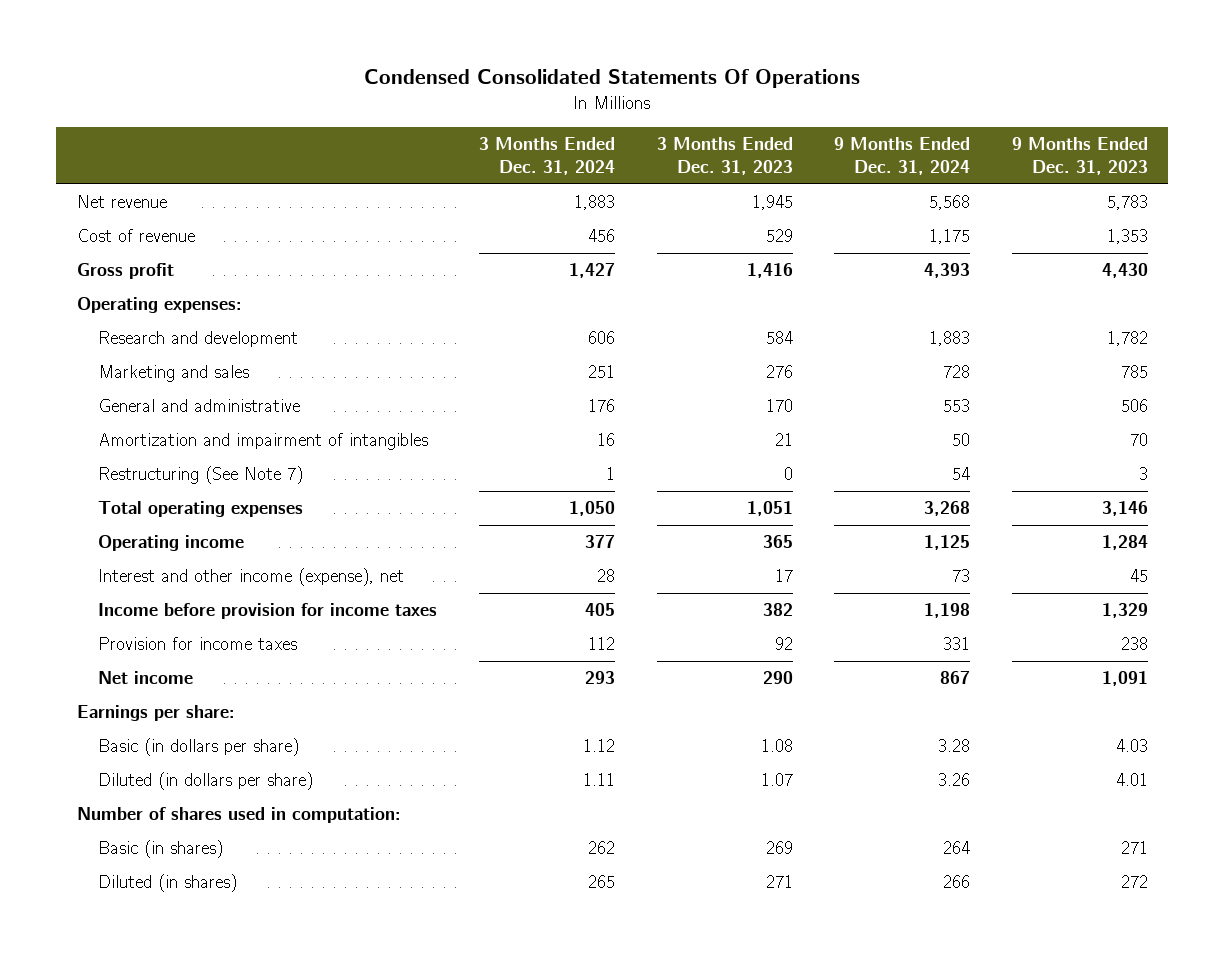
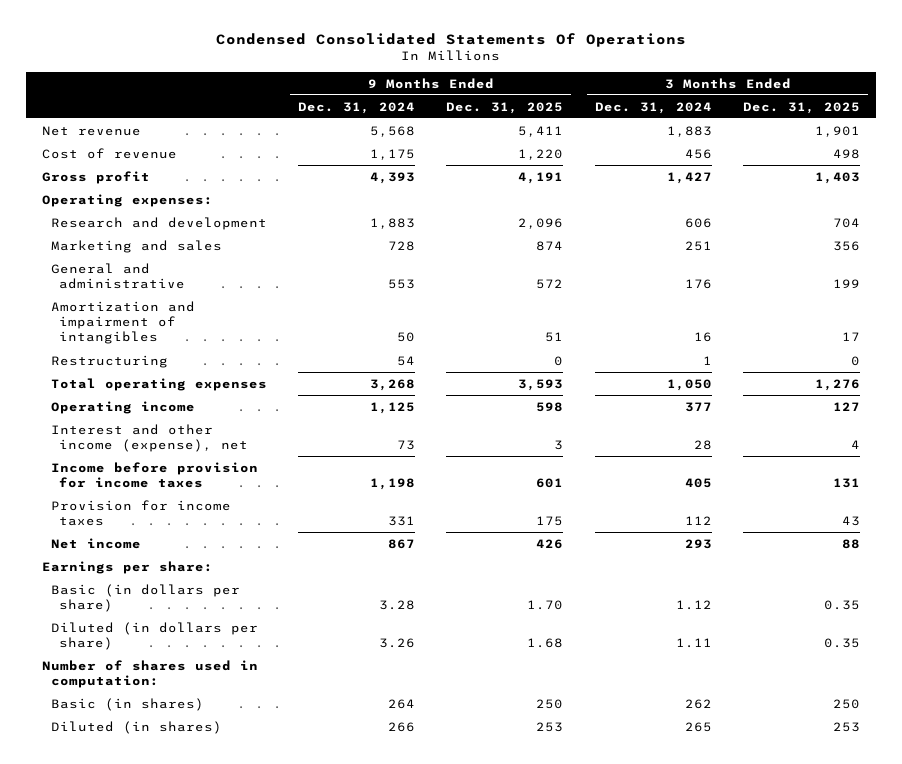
- | 3 Months Ended Dec. 31, 2024 | 3 Months Ended Dec. 31, 2023 | 9 Months Ended Dec. 31, 2024 | 9 Months Ended Dec. 31, 2023
+ | 9 Months Ended Dec. 31, 2024 | 9 Months Ended Dec. 31, 2025 | 3 Months Ended Dec. 31, 2024 | 3 Months Ended Dec. 31, 2025
- Restructuring (See Note 7) | 1 | 0 | 54 | 3
+ Restructuring | 54 | 0 | 1 | 0

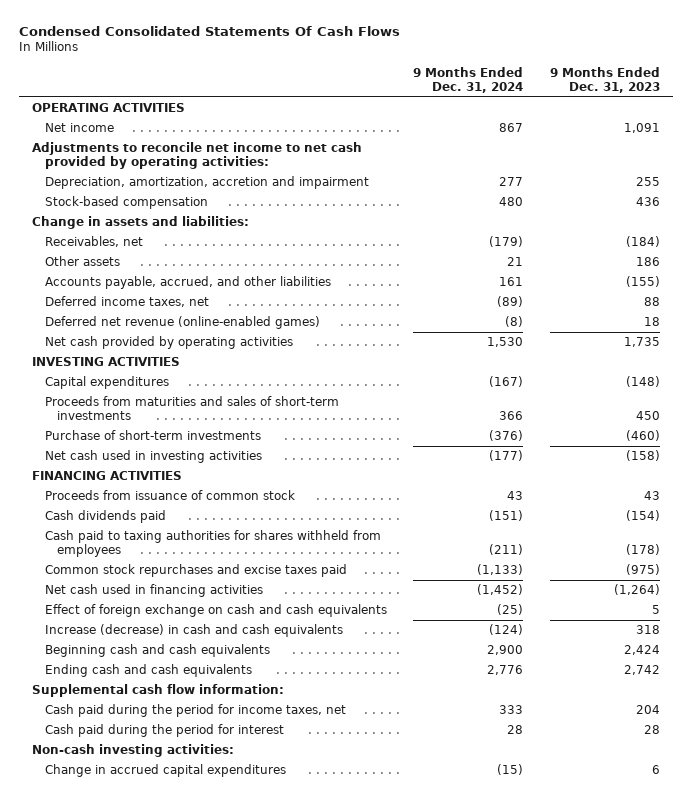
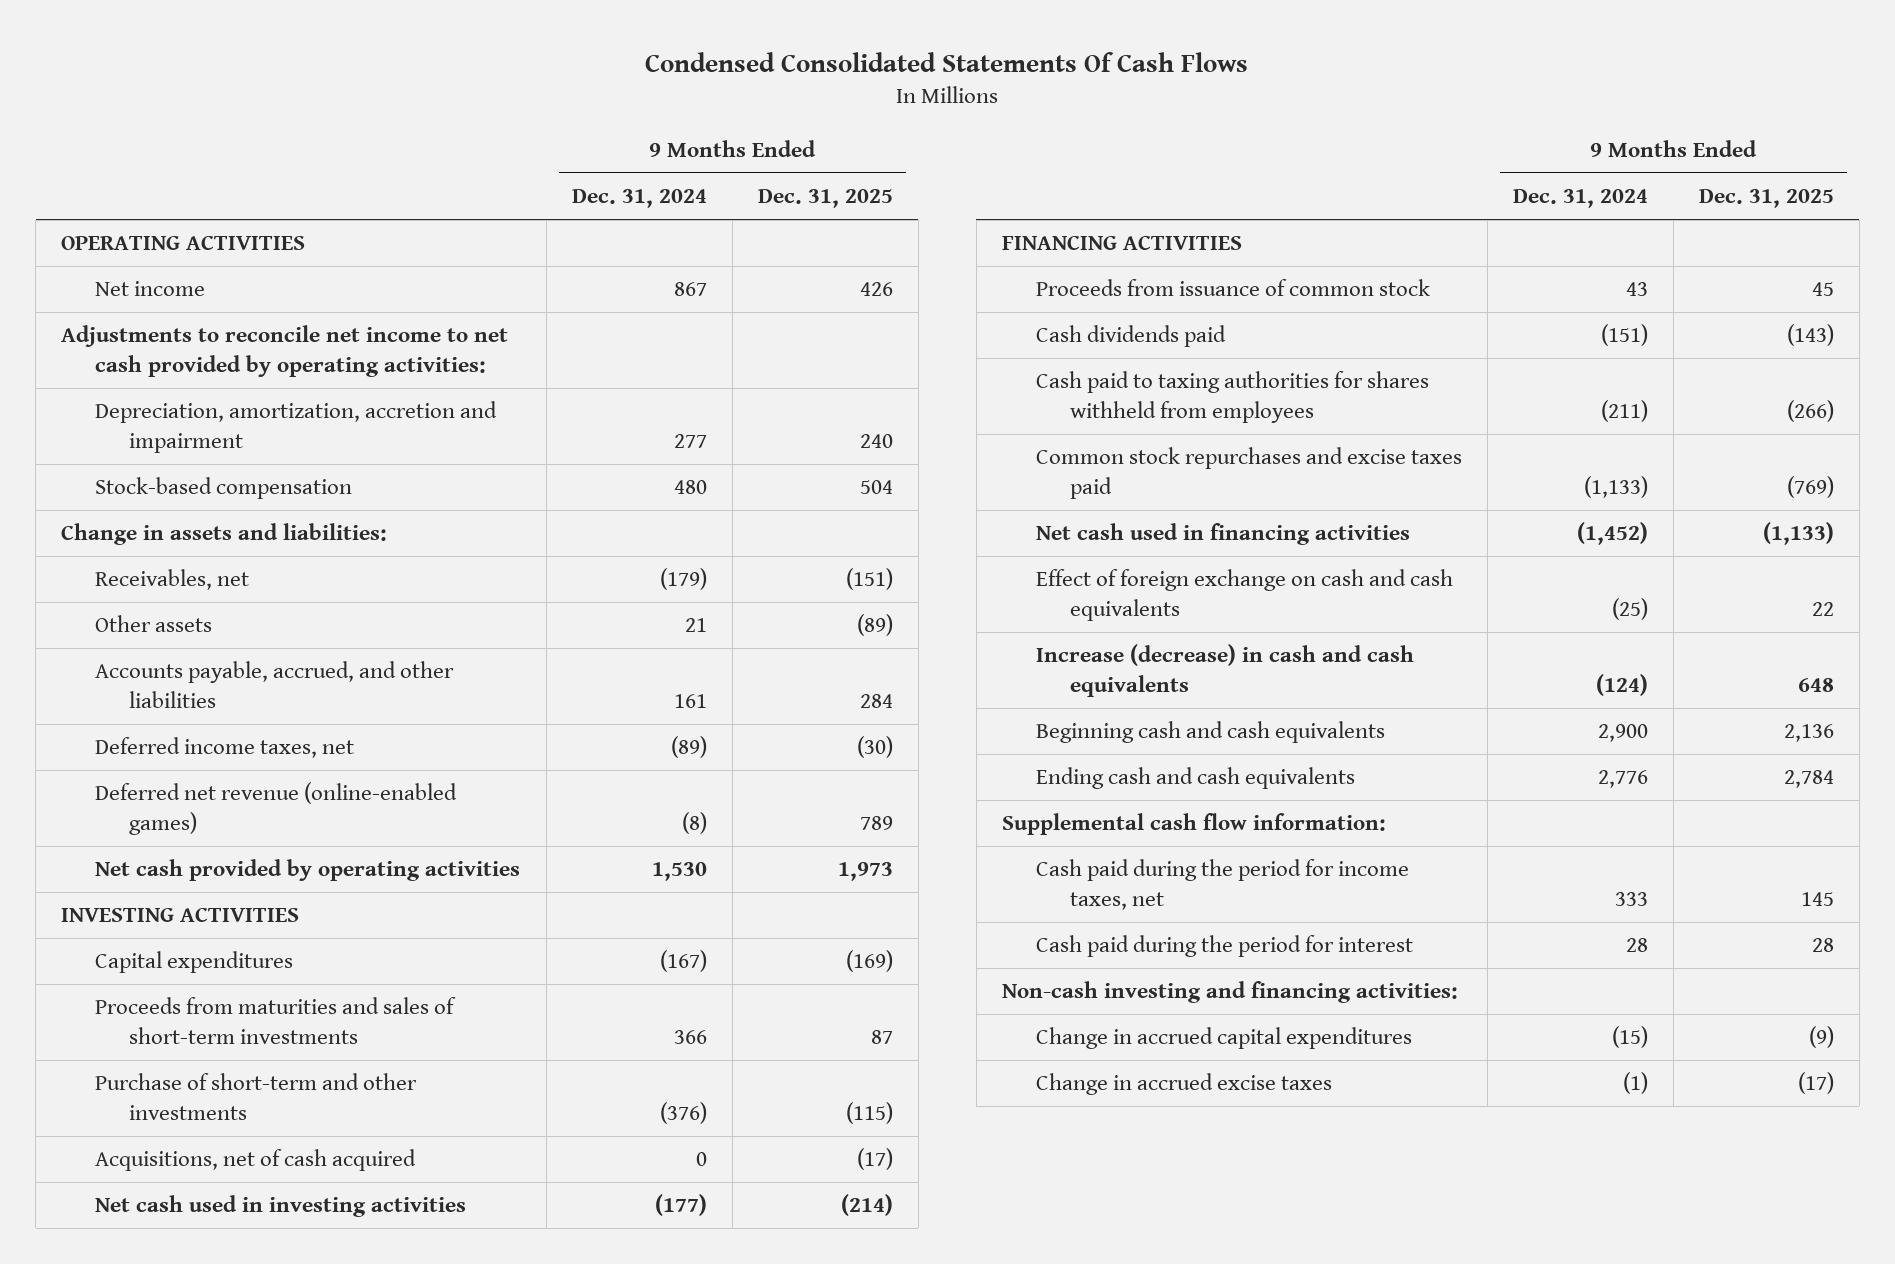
- | 9 Months Ended Dec. 31, 2024 | 9 Months Ended Dec. 31, 2023
+ | 9 Months Ended Dec. 31, 2024 | 9 Months Ended Dec. 31, 2025
- Purchase of short-term investments | (376) | (460)
+ Purchase of short-term and other investments | (376) | (115)
+ Acquisitions, net of cash acquired | 0 | (17)
- Non-cash investing activities:
+ Non-cash investing and financing activities:
+ Change in accrued excise taxes | (1) | (17)

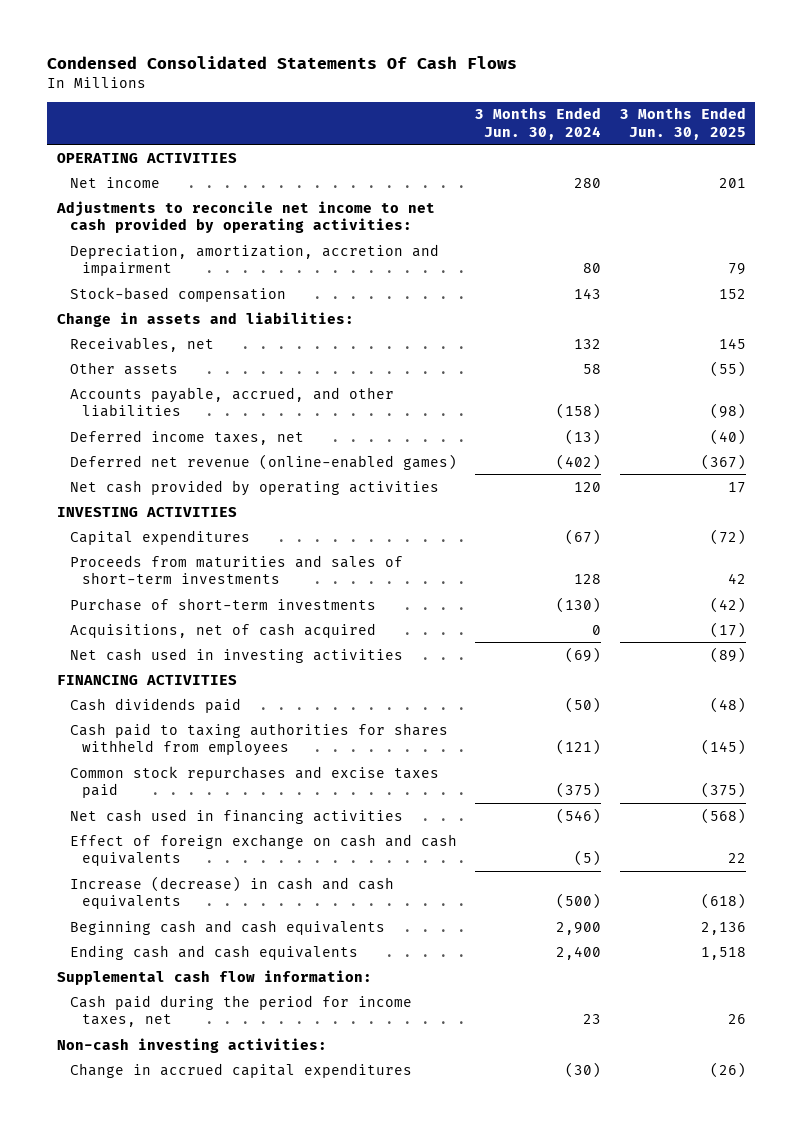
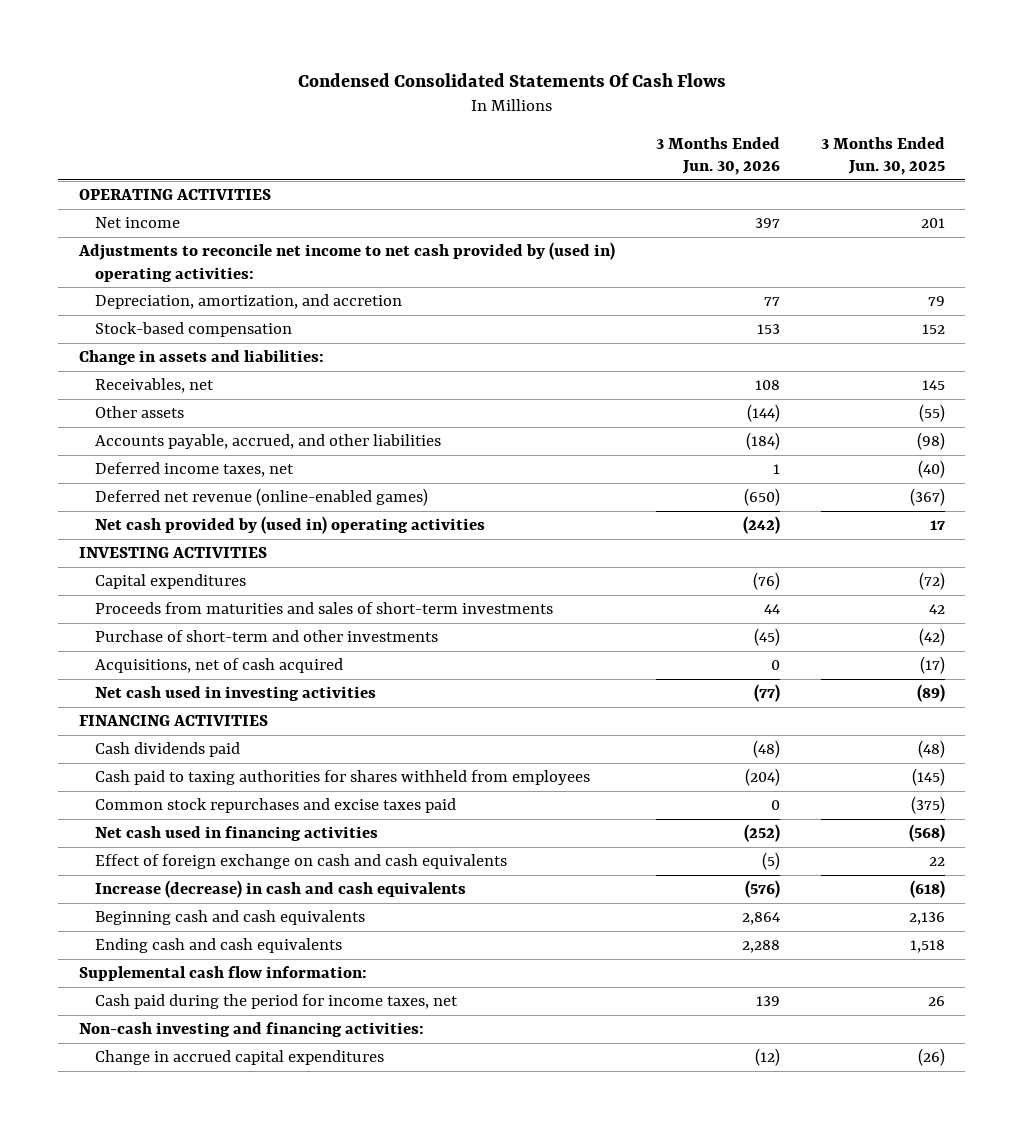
- | 3 Months Ended Jun. 30, 2024 | 3 Months Ended Jun. 30, 2025
+ | 3 Months Ended Jun. 30, 2026 | 3 Months Ended Jun. 30, 2025
- Adjustments to reconcile net income to net cash provided by operating activities:
- Depreciation, amortization, accretion and impairment | 80 | 79
+ Adjustments to reconcile net income to net cash provided by (used in) operating activities:
+ Depreciation, amortization, and accretion | 77 | 79
- Net cash provided by operating activities | 120 | 17
+ Net cash provided by (used in) operating activities | (242) | 17
- Purchase of short-term investments | (130) | (42)
+ Purchase of short-term and other investments | (45) | (42)
- Non-cash investing activities:
+ Non-cash investing and financing activities:

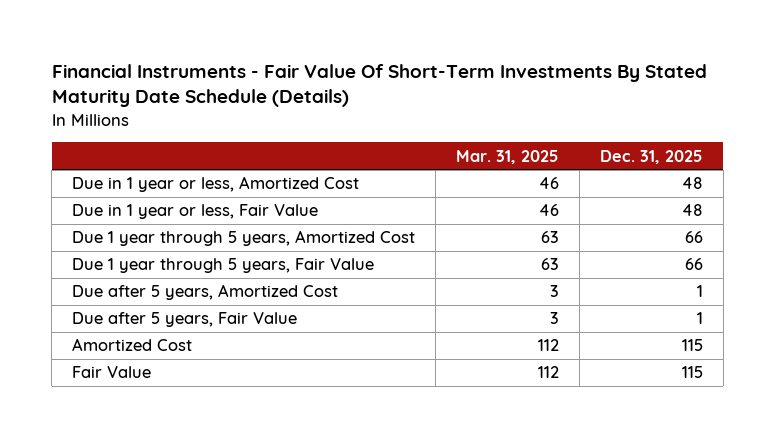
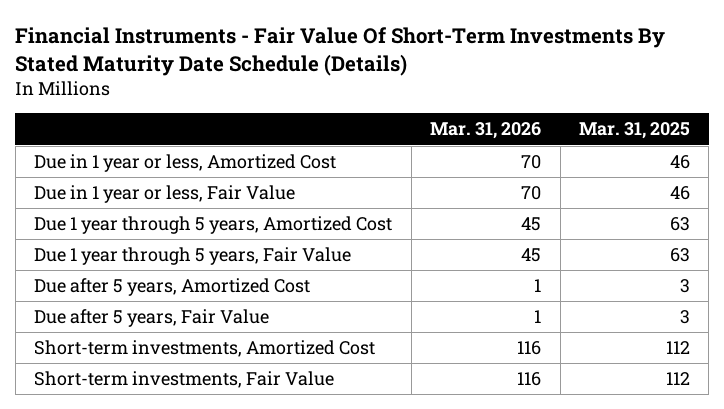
- | Mar. 31, 2025 | Dec. 31, 2025
+ | Mar. 31, 2026 | Mar. 31, 2025
- Amortized Cost | 112 | 115
- Fair Value | 112 | 115
+ Short-term investments, Amortized Cost | 116 | 112
+ Short-term investments, Fair Value | 116 | 112

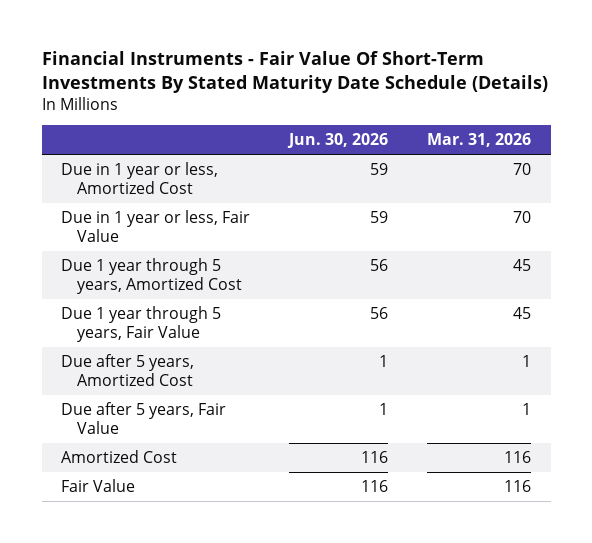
- | Mar. 31, 2026 | Mar. 31, 2025
+ | Jun. 30, 2026 | Mar. 31, 2026
- Short-term investments, Amortized Cost | 116 | 112
- Short-term investments, Fair Value | 116 | 112
+ Amortized Cost | 116 | 116
+ Fair Value | 116 | 116

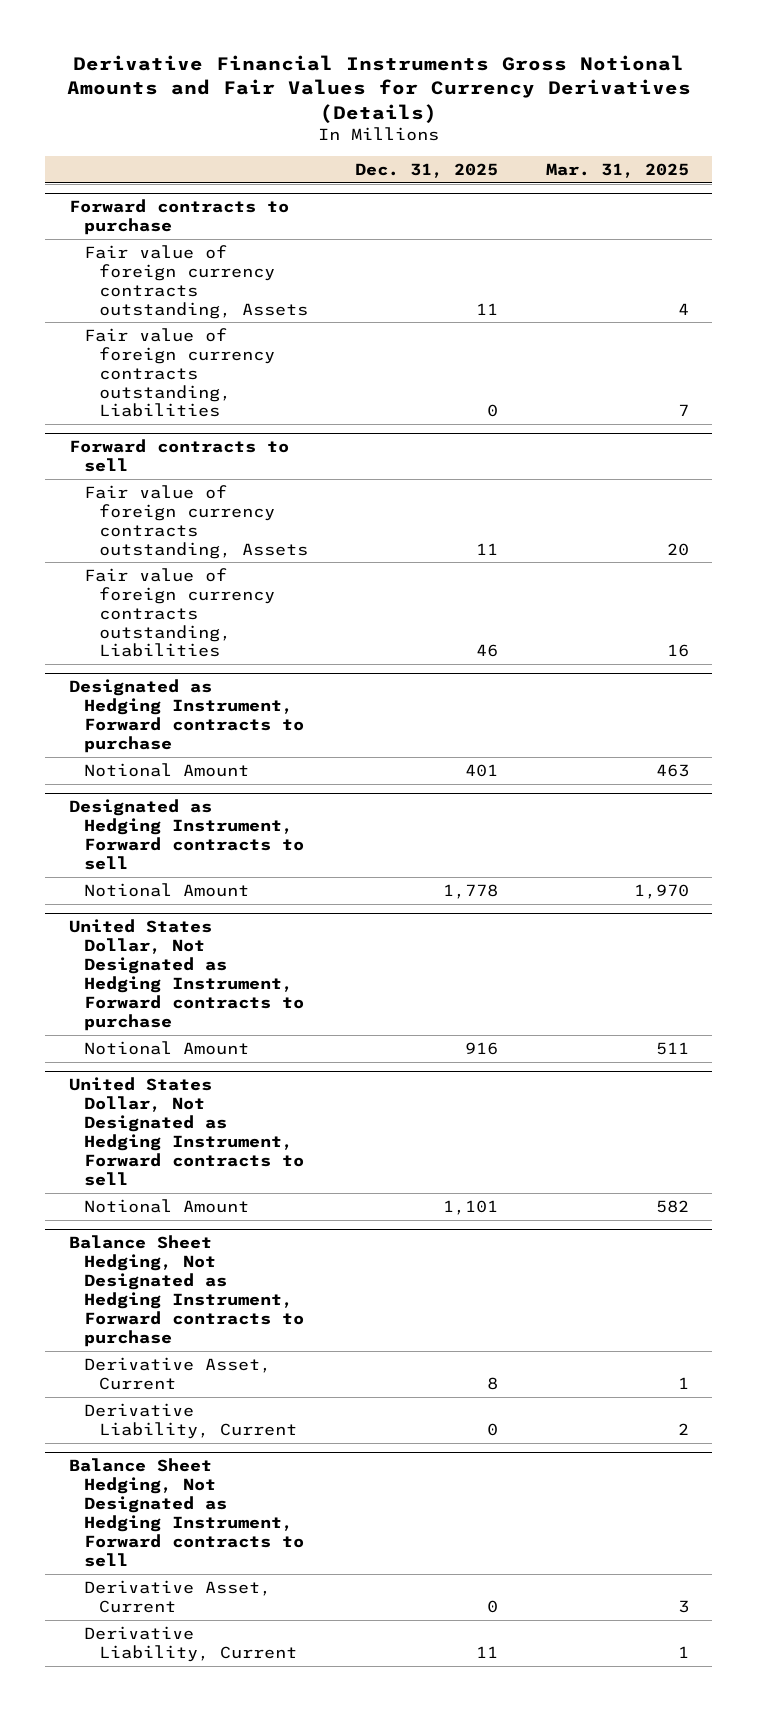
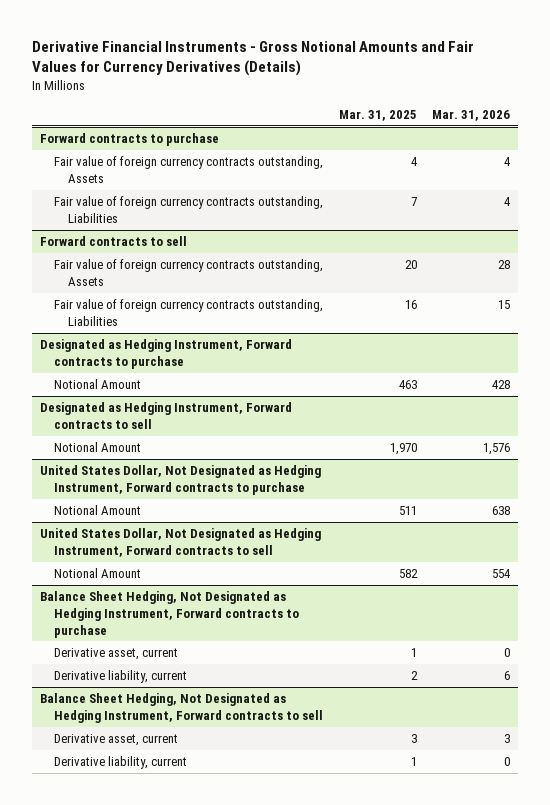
- Derivative Financial Instruments Gross Notional Amounts and Fair Values for Currency Derivatives (Details)
+ Derivative Financial Instruments - Gross Notional Amounts and Fair Values for Currency Derivatives (Details)
- | Dec. 31, 2025 | Mar. 31, 2025
+ | Mar. 31, 2025 | Mar. 31, 2026
@ Balance Sheet Hedging, Not Designated as Hedging Instrument, Forward contracts to purchase
- Derivative Asset, Current | 8 | 1
- Derivative Liability, Current | 0 | 2
+ Derivative asset, current | 1 | 0
+ Derivative liability, current | 2 | 6
@ Balance Sheet Hedging, Not Designated as Hedging Instrument, Forward contracts to sell
- Derivative Asset, Current | 0 | 3
- Derivative Liability, Current | 11 | 1
+ Derivative asset, current | 3 | 3
+ Derivative liability, current | 1 | 0

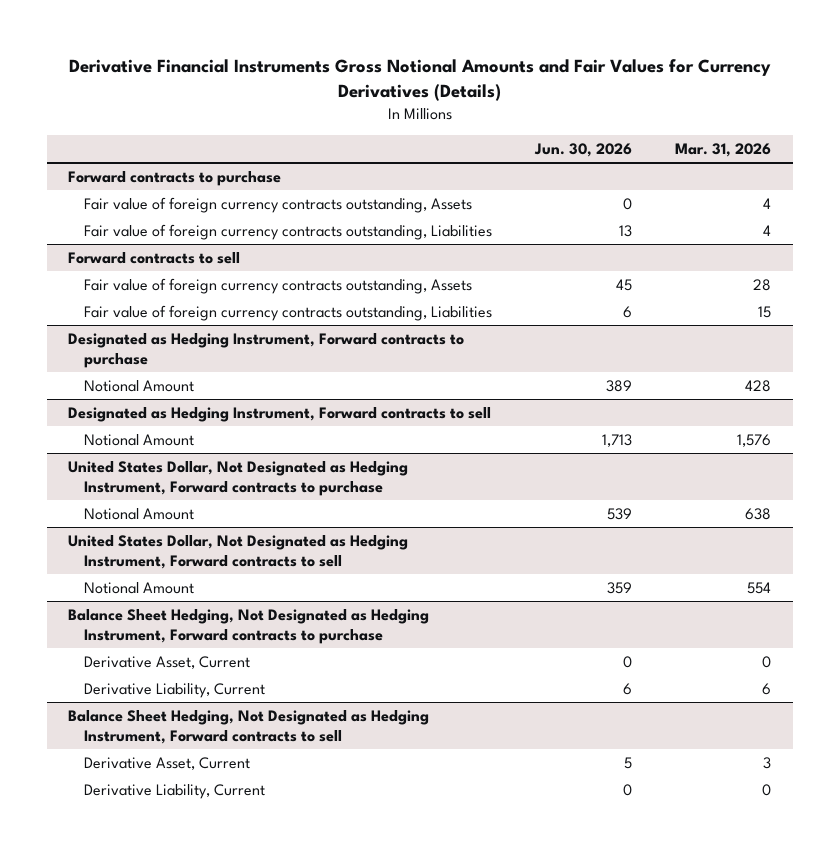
- Derivative Financial Instruments - Gross Notional Amounts and Fair Values for Currency Derivatives (Details)
+ Derivative Financial Instruments Gross Notional Amounts and Fair Values for Currency Derivatives (Details)
- | Mar. 31, 2025 | Mar. 31, 2026
+ | Jun. 30, 2026 | Mar. 31, 2026
@ Balance Sheet Hedging, Not Designated as Hedging Instrument, Forward contracts to purchase
- Derivative asset, current | 1 | 0
- Derivative liability, current | 2 | 6
+ Derivative Asset, Current | 0 | 0
+ Derivative Liability, Current | 6 | 6
@ Balance Sheet Hedging, Not Designated as Hedging Instrument, Forward contracts to sell
- Derivative asset, current | 3 | 3
- Derivative liability, current | 1 | 0
+ Derivative Asset, Current | 5 | 3
+ Derivative Liability, Current | 0 | 0

